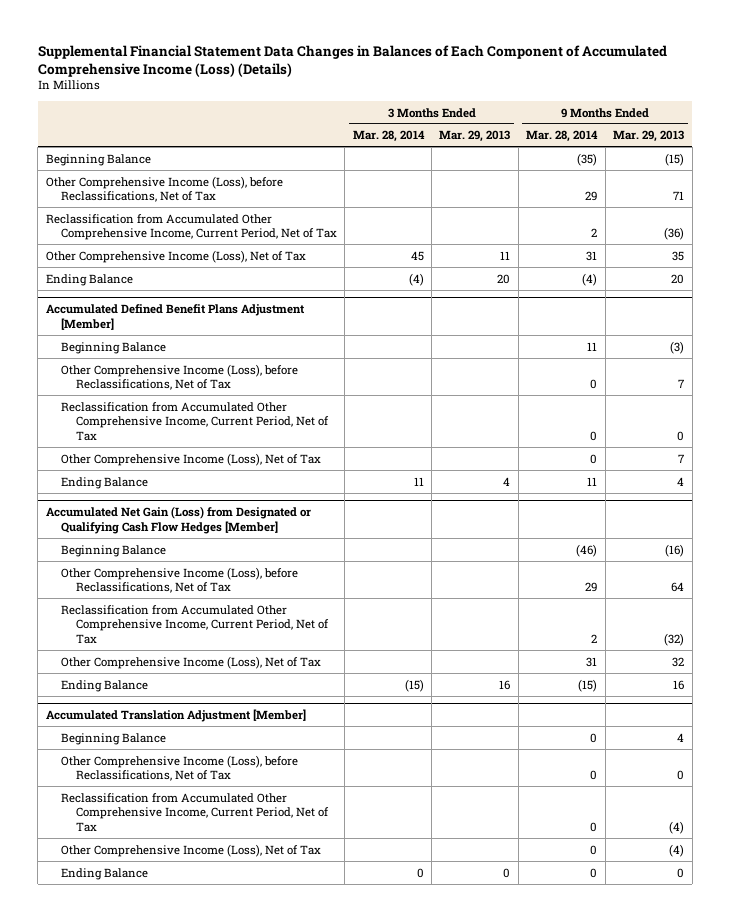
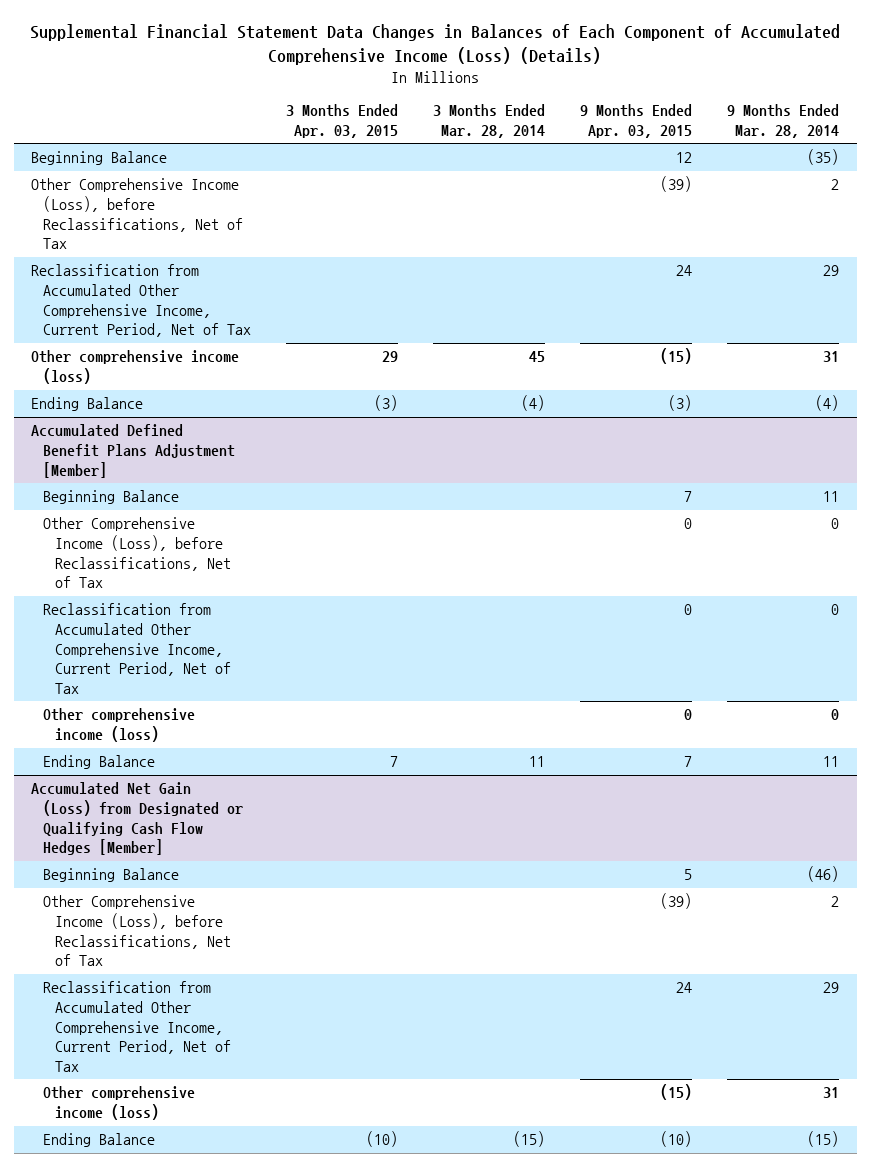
- | 3 Months Ended Mar. 28, 2014 | 3 Months Ended Mar. 29, 2013 | 9 Months Ended Mar. 28, 2014 | 9 Months Ended Mar. 29, 2013
+ | 3 Months Ended Apr. 03, 2015 | 3 Months Ended Mar. 28, 2014 | 9 Months Ended Apr. 03, 2015 | 9 Months Ended Mar. 28, 2014
- Other Comprehensive Income (Loss), before Reclassifications, Net of Tax | | | 29 | 71
- Reclassification from Accumulated Other Comprehensive Income, Current Period, Net of Tax | | | 2 | (36)
- Other Comprehensive Income (Loss), Net of Tax | 45 | 11 | 31 | 35
+ Other Comprehensive Income (Loss), before Reclassifications, Net of Tax | | | (39) | 2
+ Reclassification from Accumulated Other Comprehensive Income, Current Period, Net of Tax | | | 24 | 29
+ Other comprehensive income (loss) | 29 | 45 | (15) | 31
@ Accumulated Defined Benefit Plans Adjustment [Member]
- Other Comprehensive Income (Loss), Net of Tax | | | 0 | 7
+ Other comprehensive income (loss) | | | 0 | 0
@ Accumulated Net Gain (Loss) from Designated or Qualifying Cash Flow Hedges [Member]
- Other Comprehensive Income (Loss), before Reclassifications, Net of Tax | | | 29 | 64
- Reclassification from Accumulated Other Comprehensive Income, Current Period, Net of Tax | | | 2 | (32)
- Other Comprehensive Income (Loss), Net of Tax | | | 31 | 32
+ Other Comprehensive Income (Loss), before Reclassifications, Net of Tax | | | (39) | 2
+ Reclassification from Accumulated Other Comprehensive Income, Current Period, Net of Tax | | | 24 | 29
+ Other comprehensive income (loss) | | | (15) | 31
- Accumulated Translation Adjustment [Member]
- Beginning Balance | | | 0 | 4
- Other Comprehensive Income (Loss), before Reclassifications, Net of Tax | | | 0 | 0
- Reclassification from Accumulated Other Comprehensive Income, Current Period, Net of Tax | | | 0 | (4)
- Other Comprehensive Income (Loss), Net of Tax | | | 0 | (4)
- Ending Balance | 0 | 0 | 0 | 0

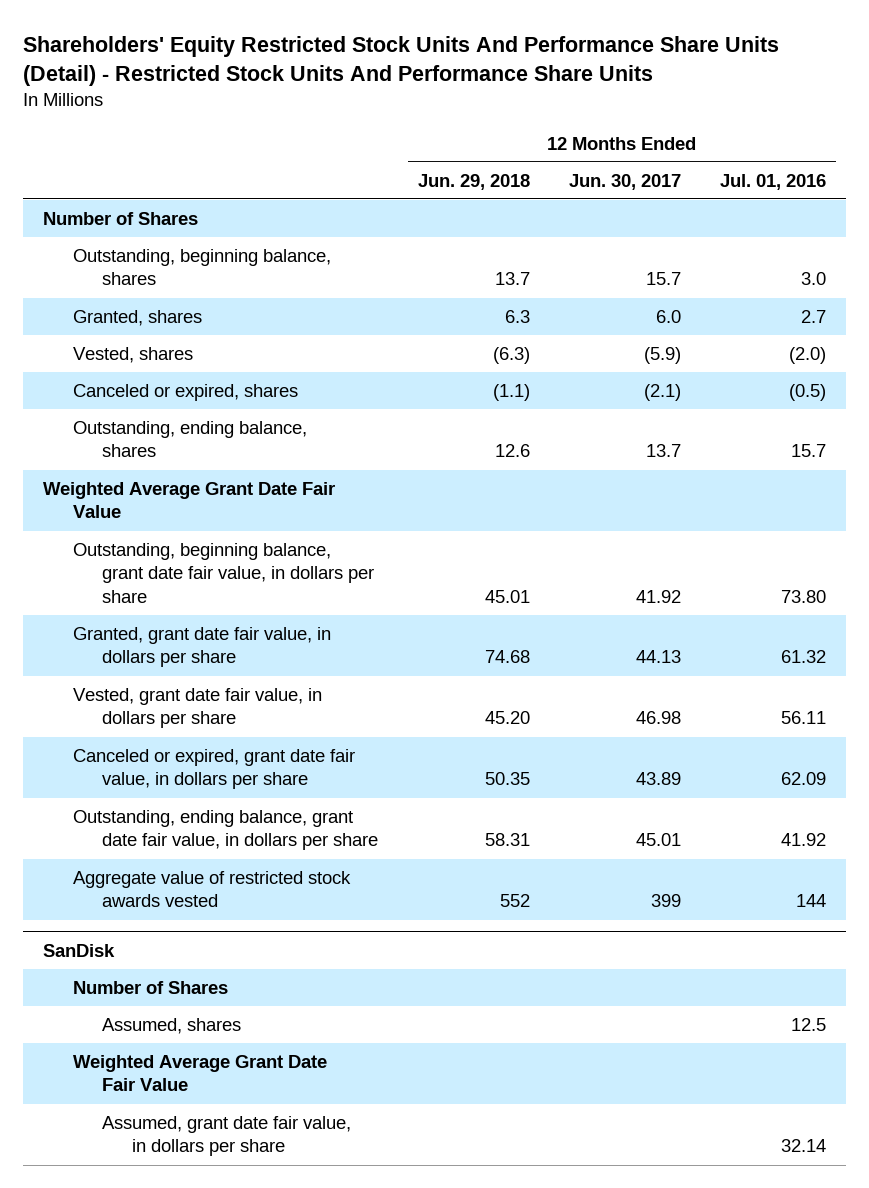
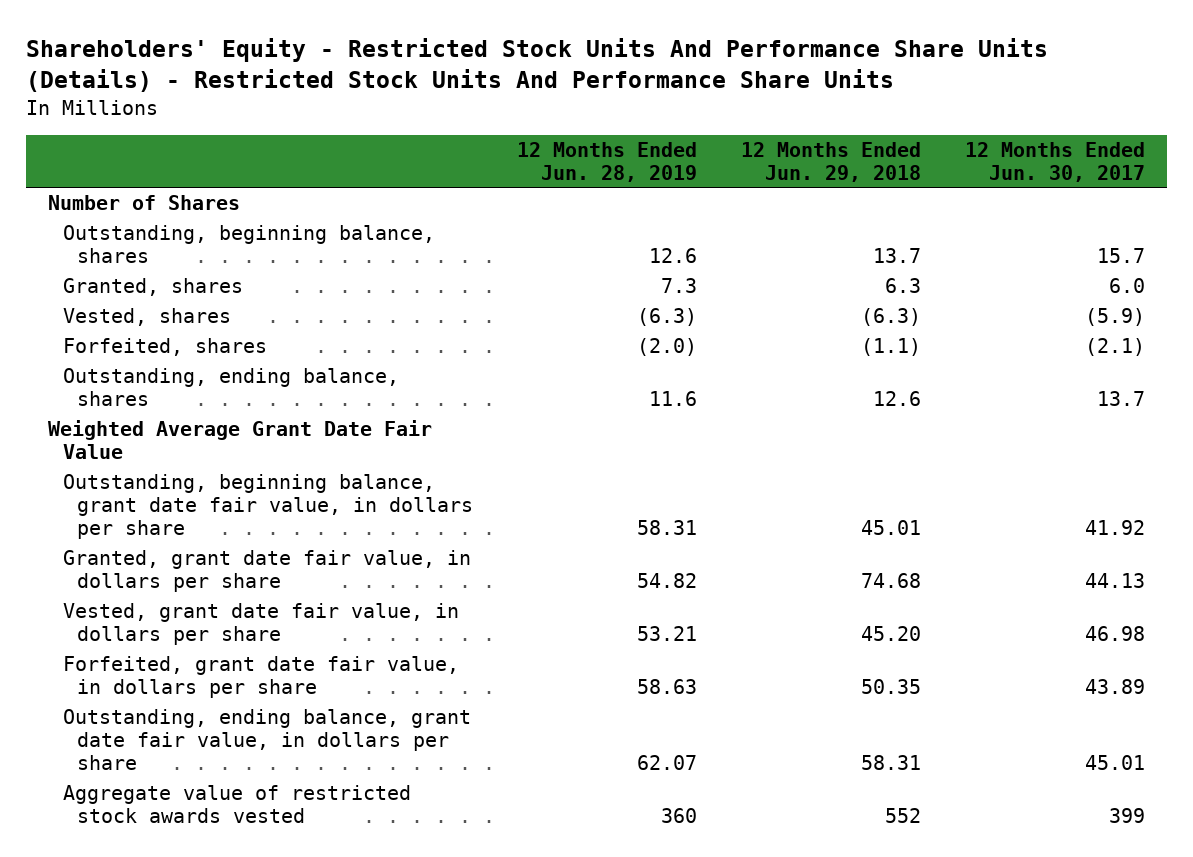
- Shareholders' Equity Restricted Stock Units And Performance Share Units (Detail) - Restricted Stock Units And Performance Share Units
+ Shareholders' Equity - Restricted Stock Units And Performance Share Units (Details) - Restricted Stock Units And Performance Share Units
- | 12 Months Ended Jun. 29, 2018 | 12 Months Ended Jun. 30, 2017 | 12 Months Ended Jul. 01, 2016
+ | 12 Months Ended Jun. 28, 2019 | 12 Months Ended Jun. 29, 2018 | 12 Months Ended Jun. 30, 2017
- Canceled or expired, shares | (1.1) | (2.1) | (0.5)
+ Forfeited, shares | (2.0) | (1.1) | (2.1)
- Canceled or expired, grant date fair value, in dollars per share | 50.35 | 43.89 | 62.09
+ Forfeited, grant date fair value, in dollars per share | 58.63 | 50.35 | 43.89
- SanDisk
- Number of Shares
- Assumed, shares | | | 12.5
- Weighted Average Grant Date Fair Value
- Assumed, grant date fair value, in dollars per share | | | 32.14

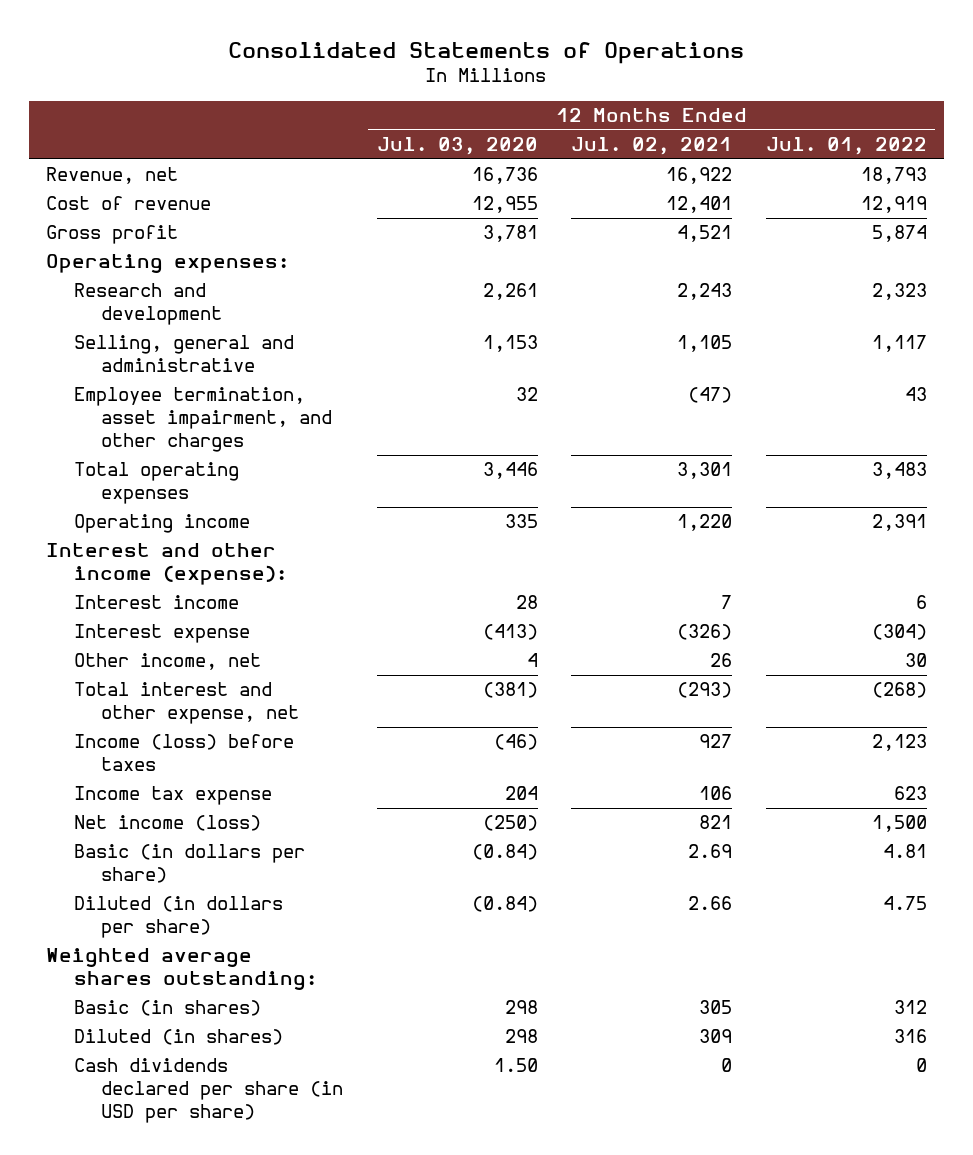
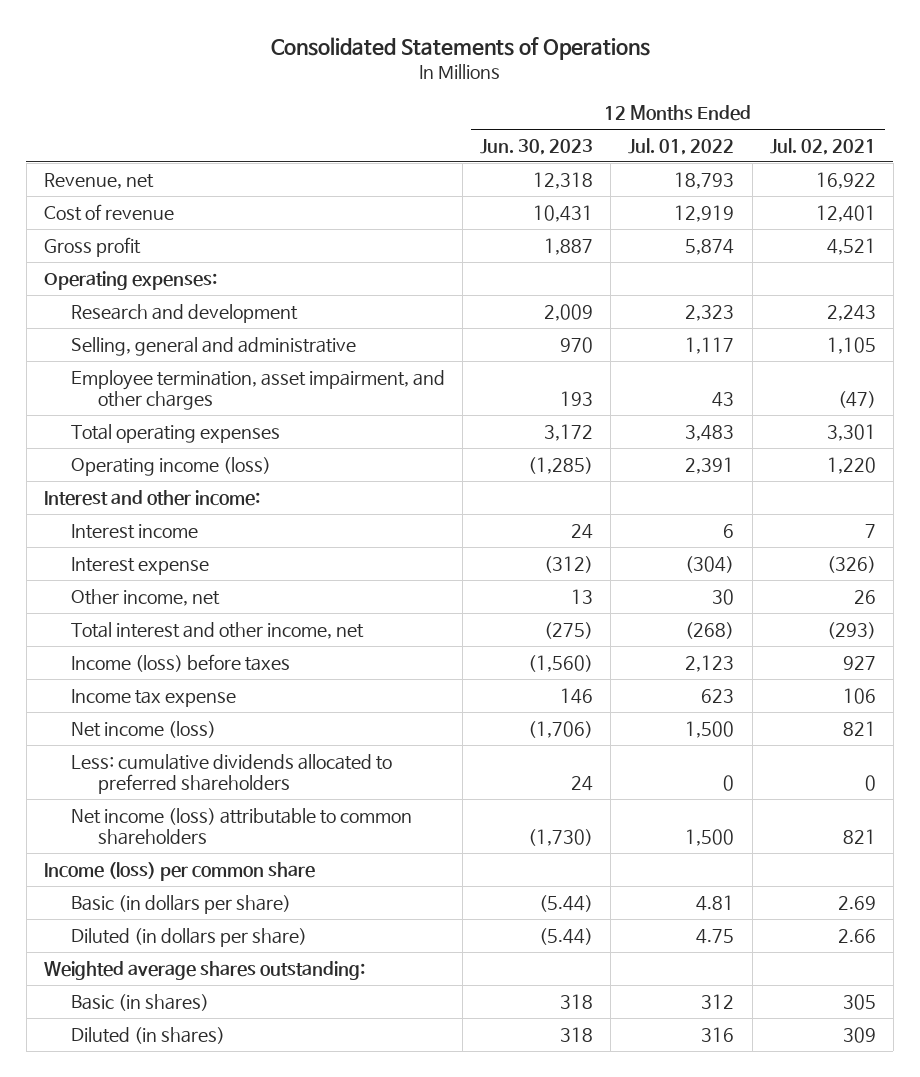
- | 12 Months Ended Jul. 03, 2020 | 12 Months Ended Jul. 02, 2021 | 12 Months Ended Jul. 01, 2022
+ | 12 Months Ended Jun. 30, 2023 | 12 Months Ended Jul. 01, 2022 | 12 Months Ended Jul. 02, 2021
- Operating income | 335 | 1,220 | 2,391
- Interest and other income (expense):
+ Operating income (loss) | (1,285) | 2,391 | 1,220
+ Interest and other income:
- Total interest and other expense, net | (381) | (293) | (268)
+ Total interest and other income, net | (275) | (268) | (293)
+ Less: cumulative dividends allocated to preferred shareholders | 24 | 0 | 0
+ Net income (loss) attributable to common shareholders | (1,730) | 1,500 | 821
+ Income (loss) per common share
- Cash dividends declared per share (in USD per share) | 1.50 | 0 | 0

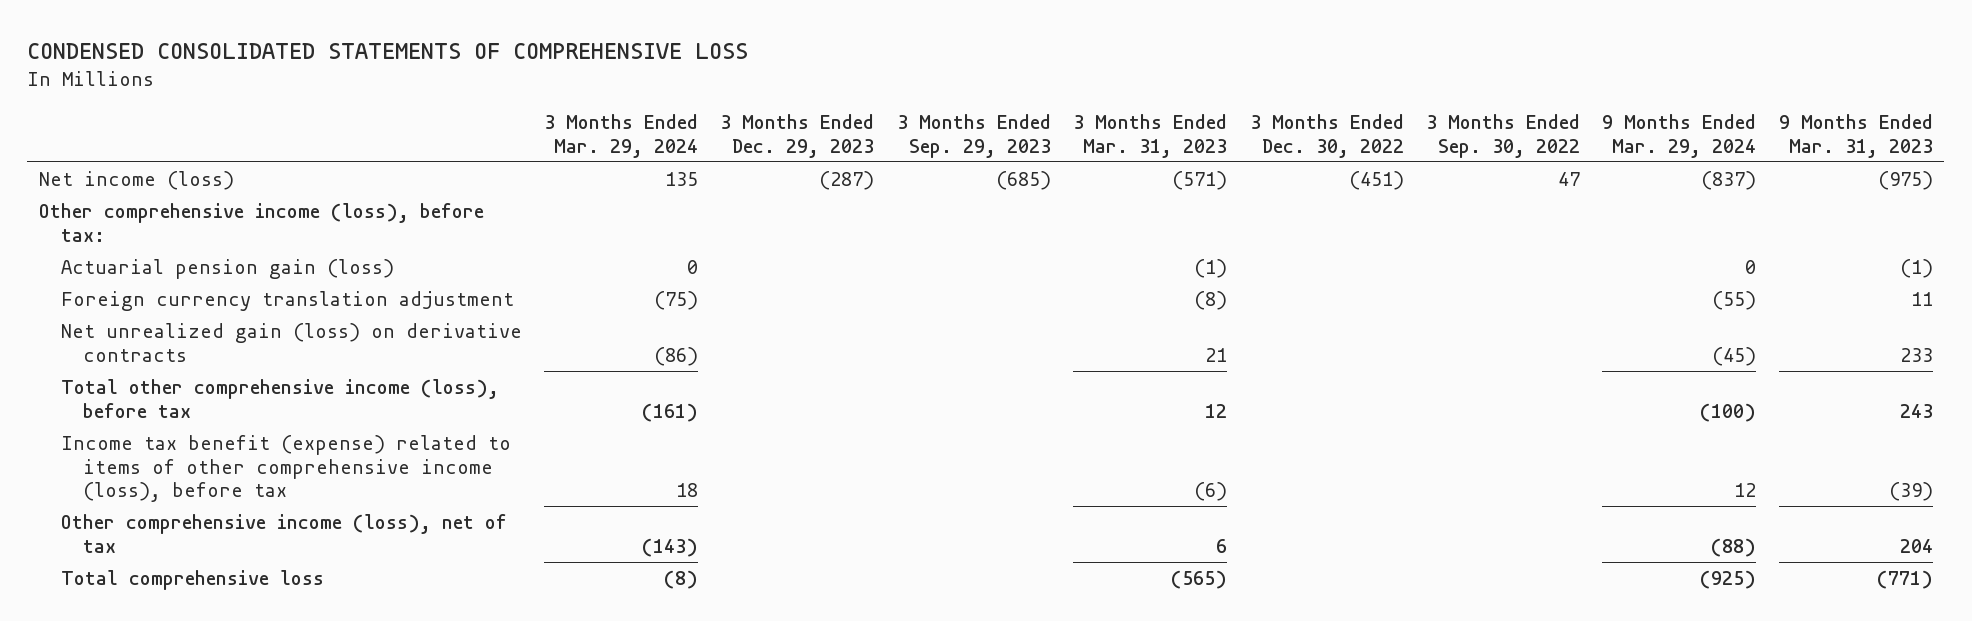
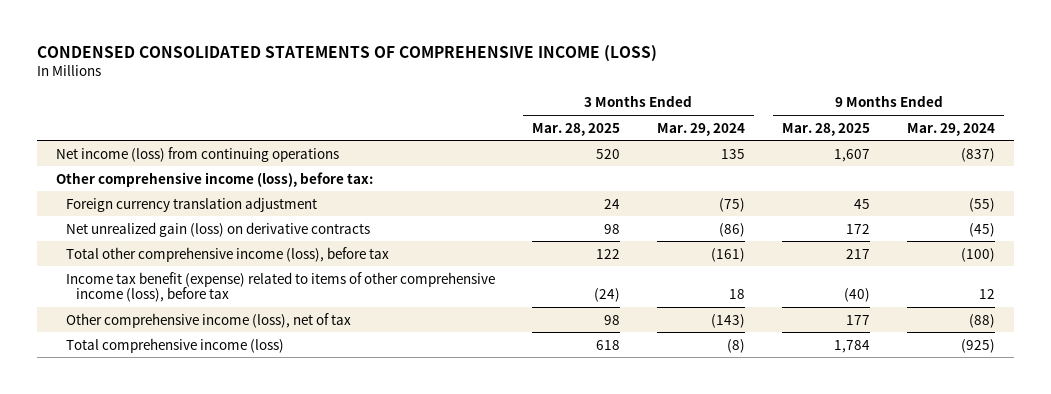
- CONDENSED CONSOLIDATED STATEMENTS OF COMPREHENSIVE LOSS
+ CONDENSED CONSOLIDATED STATEMENTS OF COMPREHENSIVE INCOME (LOSS)
- | 3 Months Ended Mar. 29, 2024 | 3 Months Ended Dec. 29, 2023 | 3 Months Ended Sep. 29, 2023 | 3 Months Ended Mar. 31, 2023 | 3 Months Ended Dec. 30, 2022 | 3 Months Ended Sep. 30, 2022 | 9 Months Ended Mar. 29, 2024 | 9 Months Ended Mar. 31, 2023
+ | 3 Months Ended Mar. 28, 2025 | 3 Months Ended Mar. 29, 2024 | 9 Months Ended Mar. 28, 2025 | 9 Months Ended Mar. 29, 2024
- Net income (loss) | 135 | (287) | (685) | (571) | (451) | 47 | (837) | (975)
+ Net income (loss) from continuing operations | 520 | 135 | 1,607 | (837)
- Actuarial pension gain (loss) | 0 | | | (1) | | | 0 | (1)
- Total comprehensive loss | (8) | | | (565) | | | (925) | (771)
+ Total comprehensive income (loss) | 618 | (8) | 1,784 | (925)

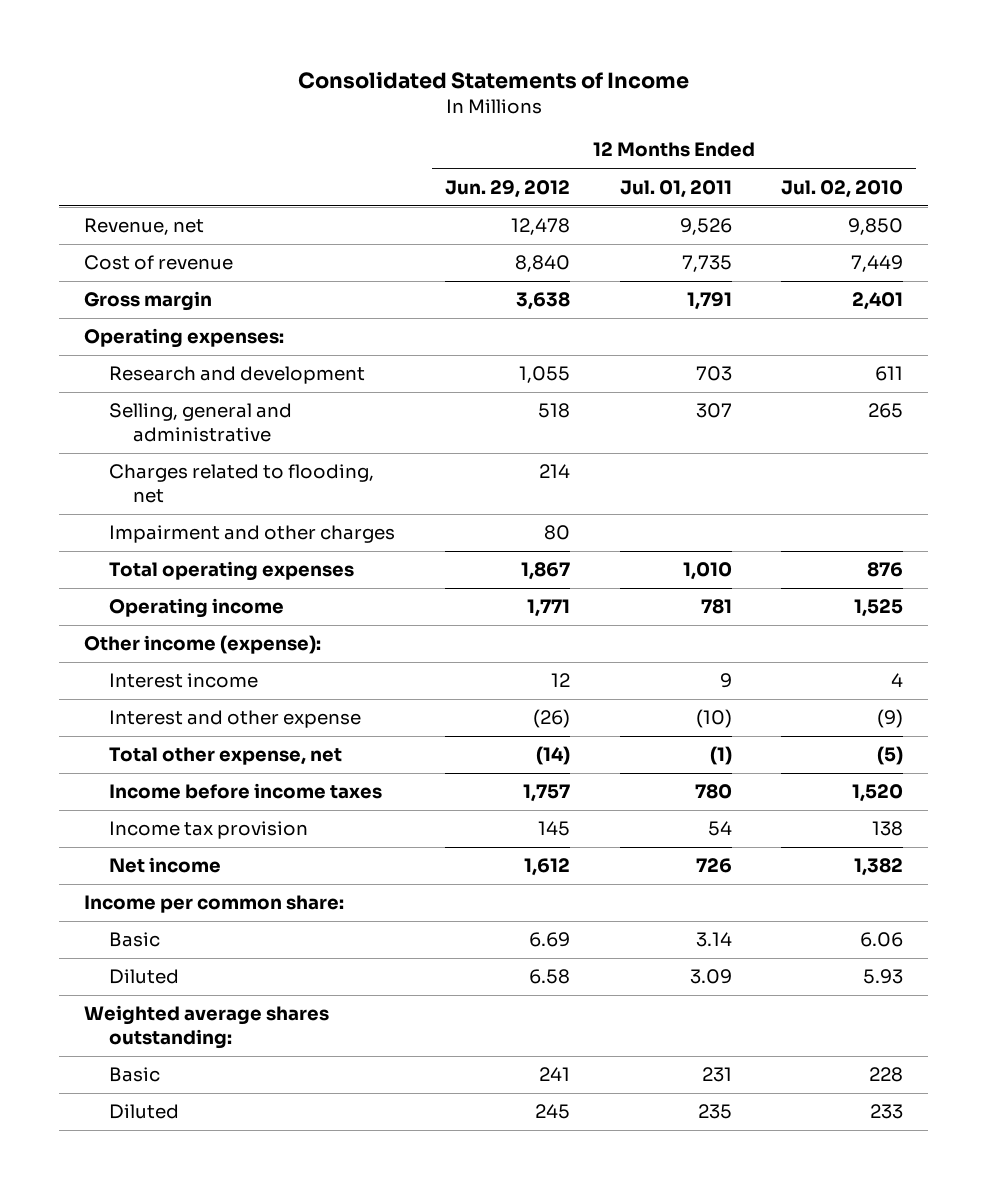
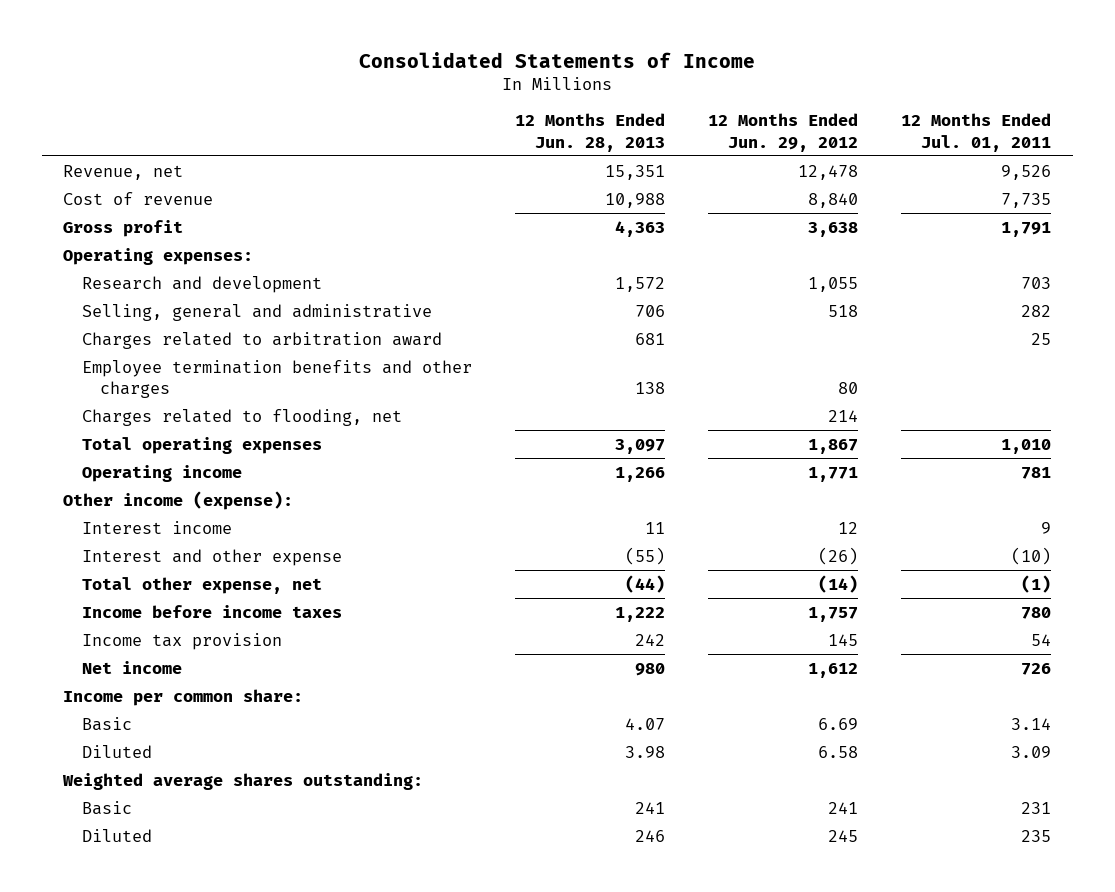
- | 12 Months Ended Jun. 29, 2012 | 12 Months Ended Jul. 01, 2011 | 12 Months Ended Jul. 02, 2010
+ | 12 Months Ended Jun. 28, 2013 | 12 Months Ended Jun. 29, 2012 | 12 Months Ended Jul. 01, 2011
- Gross margin | 3,638 | 1,791 | 2,401
+ Gross profit | 4,363 | 3,638 | 1,791
- Selling, general and administrative | 518 | 307 | 265
+ Selling, general and administrative | 706 | 518 | 282
+ Charges related to arbitration award | 681 | | 25
+ Employee termination benefits and other charges | 138 | 80 |
- Impairment and other charges | 80 | |

